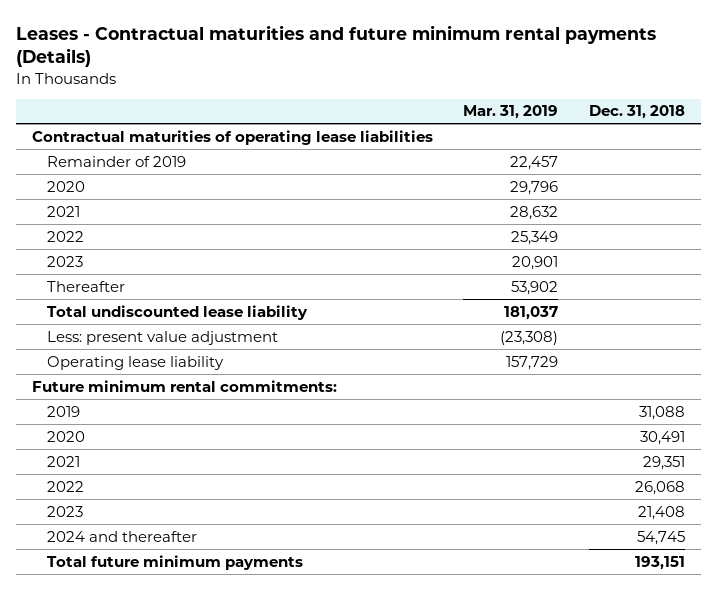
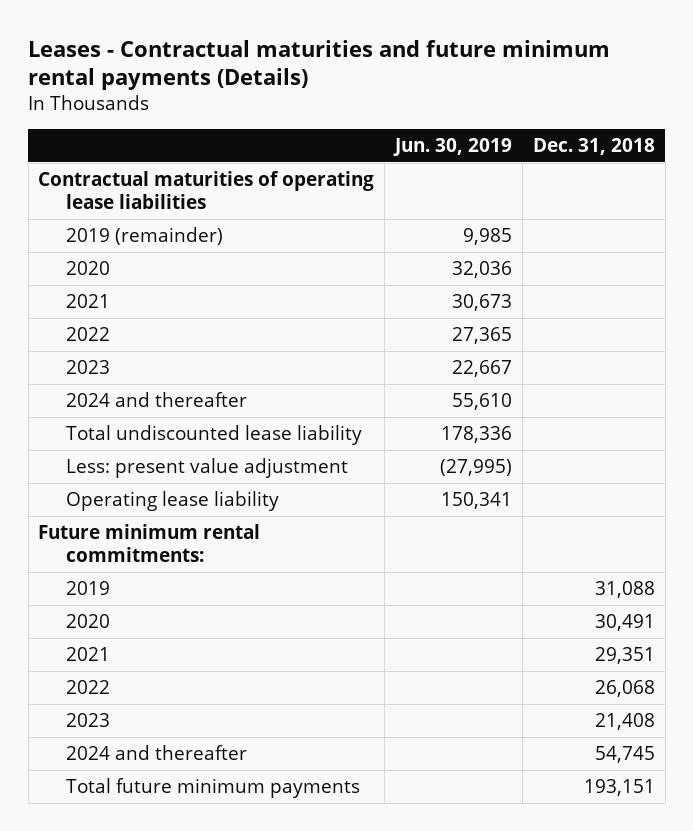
- | Mar. 31, 2019 | Dec. 31, 2018
+ | Jun. 30, 2019 | Dec. 31, 2018
- Remainder of 2019 | 22,457 |
+ 2019 (remainder) | 9,985 |
- Thereafter | 53,902 |
+ 2024 and thereafter | 55,610 |

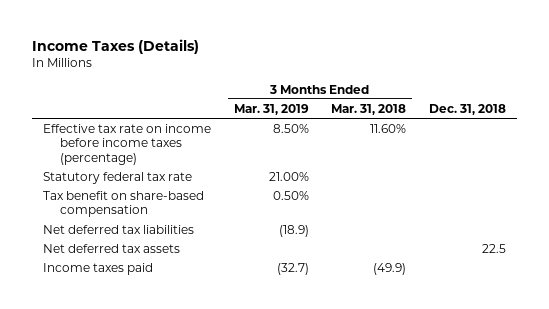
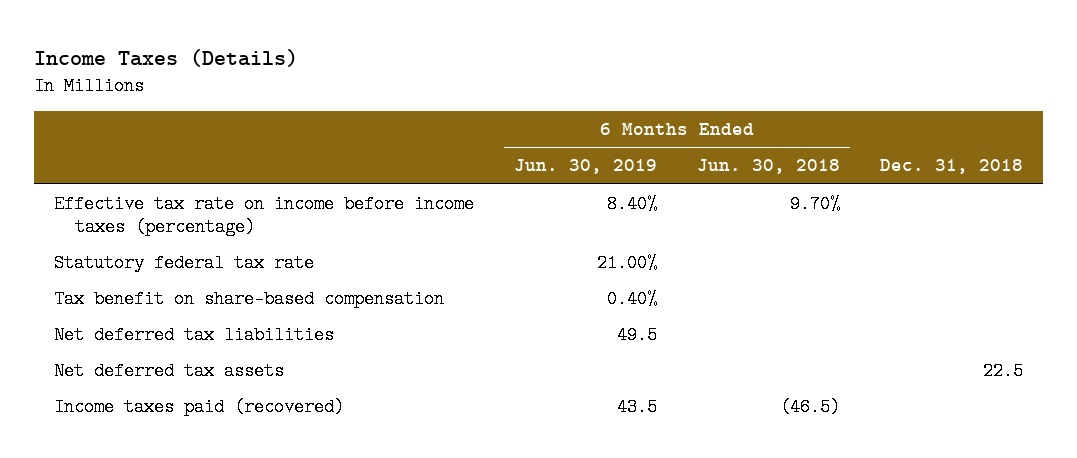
- | 3 Months Ended Mar. 31, 2019 | 3 Months Ended Mar. 31, 2018 | Dec. 31, 2018
+ | 6 Months Ended Jun. 30, 2019 | 6 Months Ended Jun. 30, 2018 | Dec. 31, 2018
- Income taxes paid | (32.7) | (49.9) |
+ Income taxes paid (recovered) | 43.5 | (46.5) |

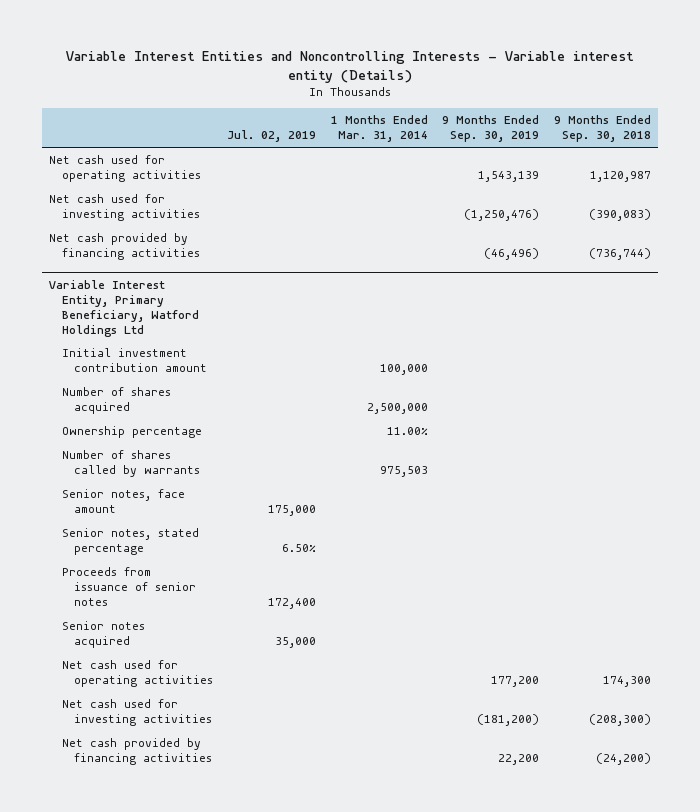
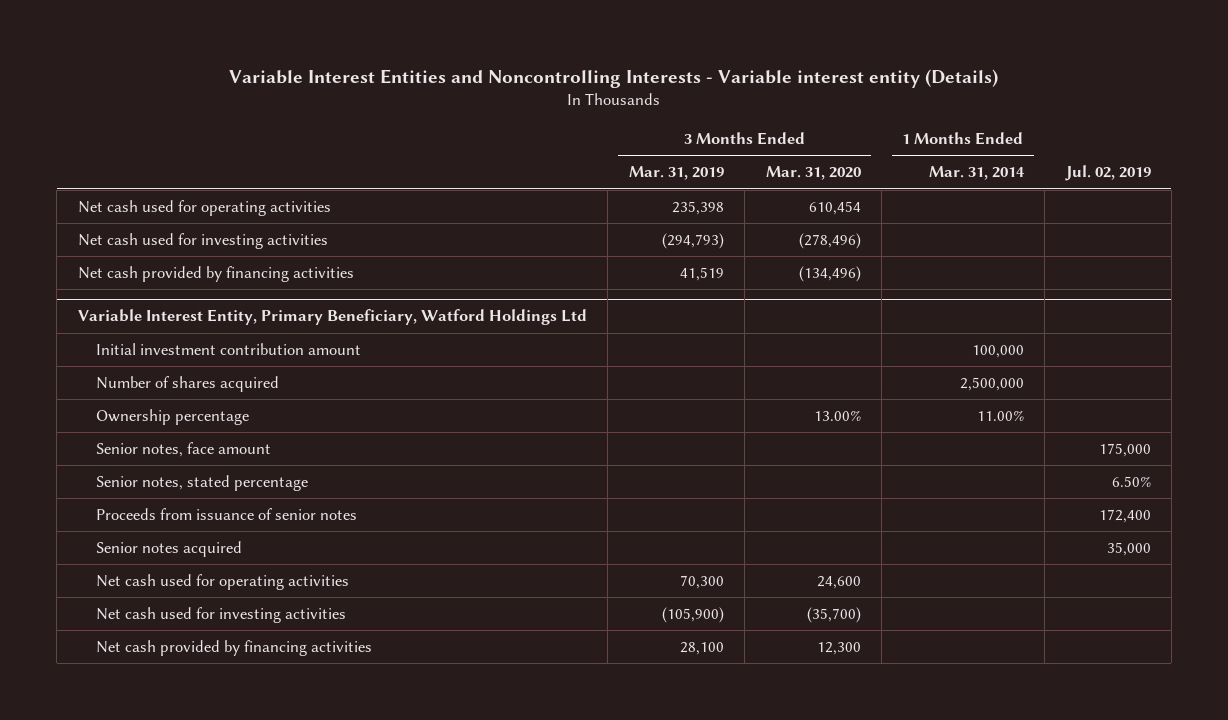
- | Jul. 02, 2019 | 1 Months Ended Mar. 31, 2014 | 9 Months Ended Sep. 30, 2019 | 9 Months Ended Sep. 30, 2018
+ | 3 Months Ended Mar. 31, 2019 | 3 Months Ended Mar. 31, 2020 | 1 Months Ended Mar. 31, 2014 | Jul. 02, 2019
@ Variable Interest Entity, Primary Beneficiary, Watford Holdings Ltd
- Number of shares called by warrants | | 975,503 | |

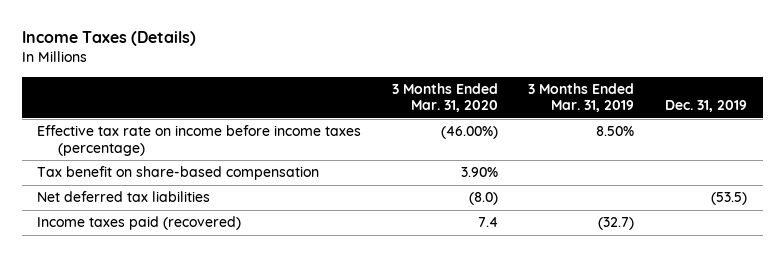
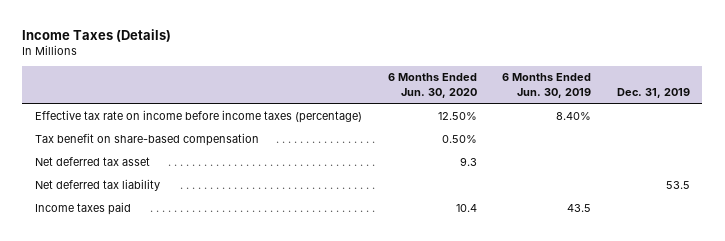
- | 3 Months Ended Mar. 31, 2020 | 3 Months Ended Mar. 31, 2019 | Dec. 31, 2019
+ | 6 Months Ended Jun. 30, 2020 | 6 Months Ended Jun. 30, 2019 | Dec. 31, 2019
- Net deferred tax liabilities | (8.0) | | (53.5)
- Income taxes paid (recovered) | 7.4 | (32.7) |
+ Net deferred tax asset | 9.3 | |
+ Net deferred tax liability | | | 53.5
+ Income taxes paid | 10.4 | 43.5 |

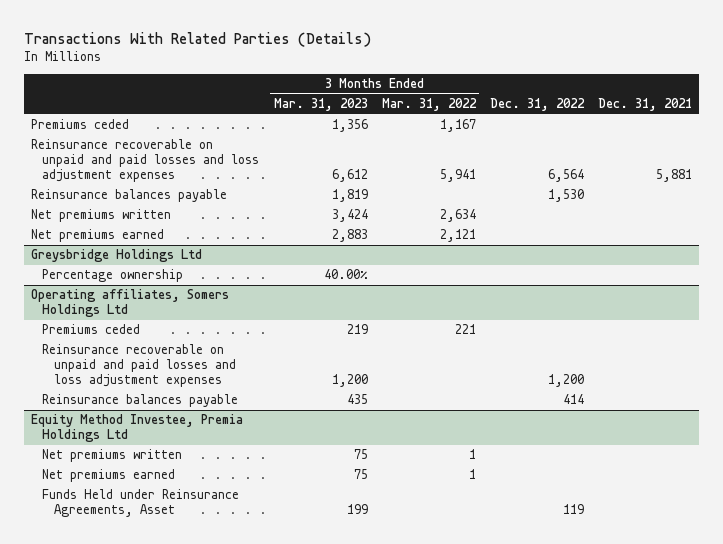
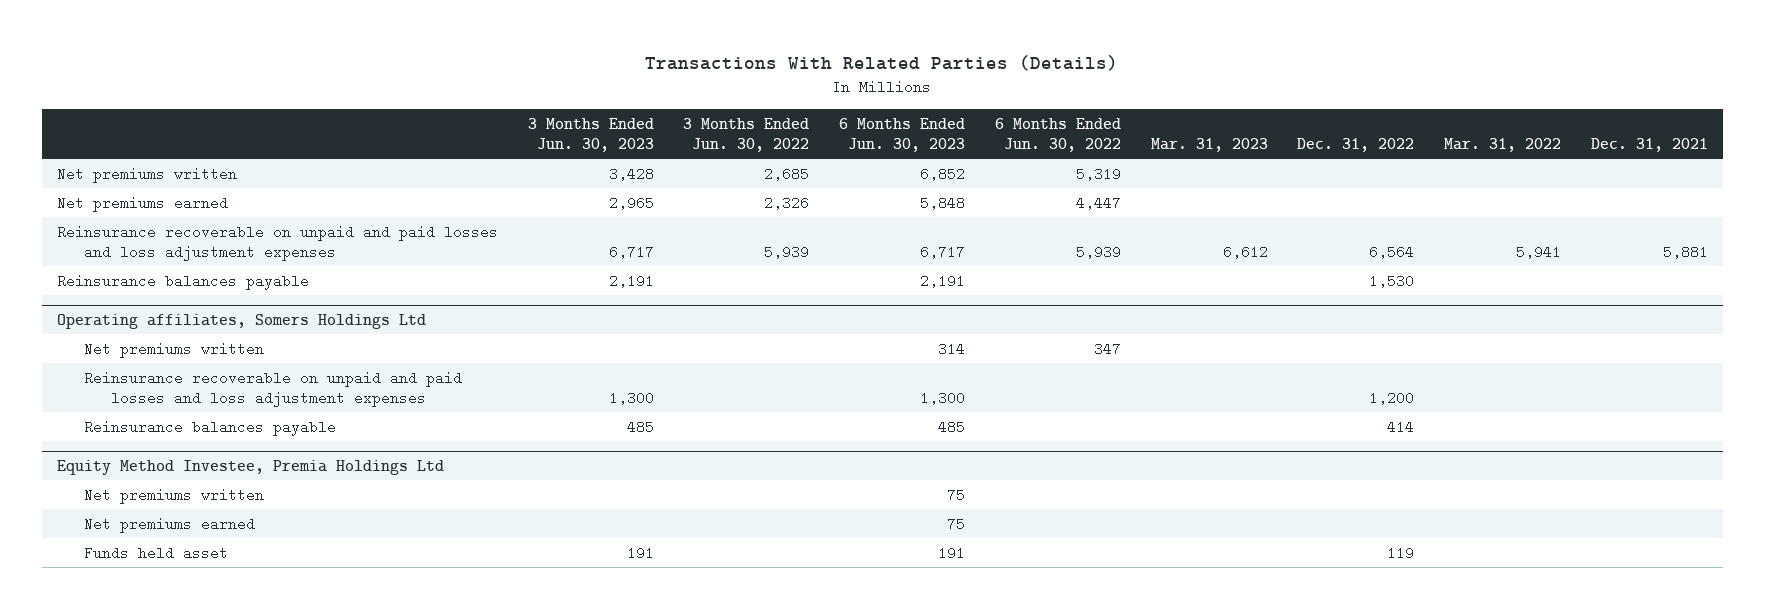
- | 3 Months Ended Mar. 31, 2023 | 3 Months Ended Mar. 31, 2022 | Dec. 31, 2022 | Dec. 31, 2021
+ | 3 Months Ended Jun. 30, 2023 | 3 Months Ended Jun. 30, 2022 | 6 Months Ended Jun. 30, 2023 | 6 Months Ended Jun. 30, 2022 | Mar. 31, 2023 | Dec. 31, 2022 | Mar. 31, 2022 | Dec. 31, 2021
- Premiums ceded | 1,356 | 1,167 | |
- Greysbridge Holdings Ltd
- Percentage ownership | 40.00% | | |
moved down: Reinsurance recoverable on unpaid and paid losses and loss adjustment expenses | 6,717 | 5,939 | 6,717 | 5,939 | 6,612 | 6,564 | 5,941 | 5,881
moved down: Reinsurance balances payable | 2,191 | | 2,191 | | | 1,530 | |
@ Operating affiliates, Somers Holdings Ltd
- Premiums ceded | 219 | 221 | |
+ Net premiums written | | | 314 | 347 | | | |
@ Equity Method Investee, Premia Holdings Ltd
- Funds Held under Reinsurance Agreements, Asset | 199 | | 119 |
+ Funds held asset | 191 | | 191 | | | 119 | |

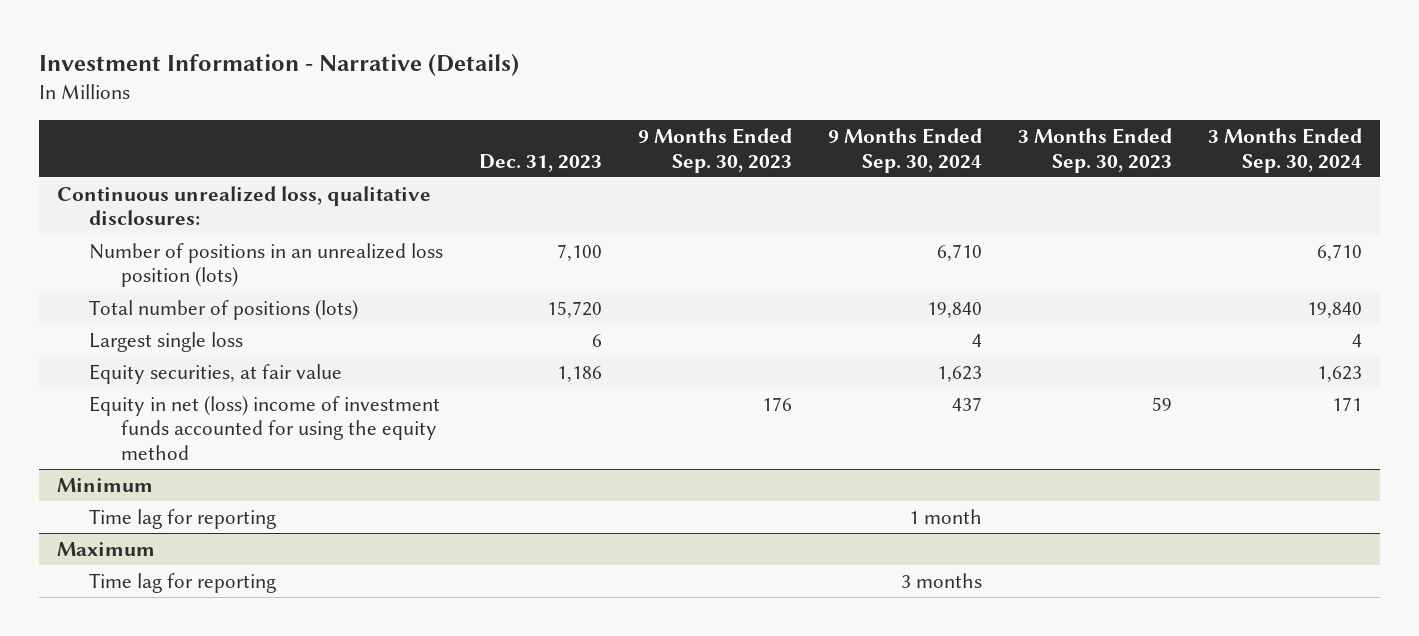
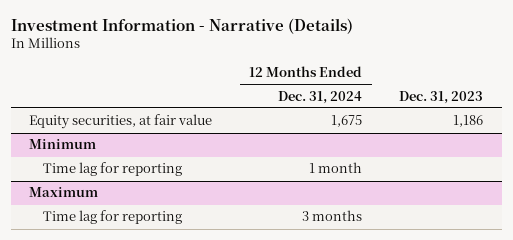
- | Dec. 31, 2023 | 9 Months Ended Sep. 30, 2023 | 9 Months Ended Sep. 30, 2024 | 3 Months Ended Sep. 30, 2023 | 3 Months Ended Sep. 30, 2024
+ | 12 Months Ended Dec. 31, 2024 | Dec. 31, 2023
- Continuous unrealized loss, qualitative disclosures:
- Number of positions in an unrealized loss position (lots) | 7,100 | | 6,710 | | 6,710
- Total number of positions (lots) | 15,720 | | 19,840 | | 19,840
- Largest single loss | 6 | | 4 | | 4
- Equity in net (loss) income of investment funds accounted for using the equity method | | 176 | 437 | 59 | 171

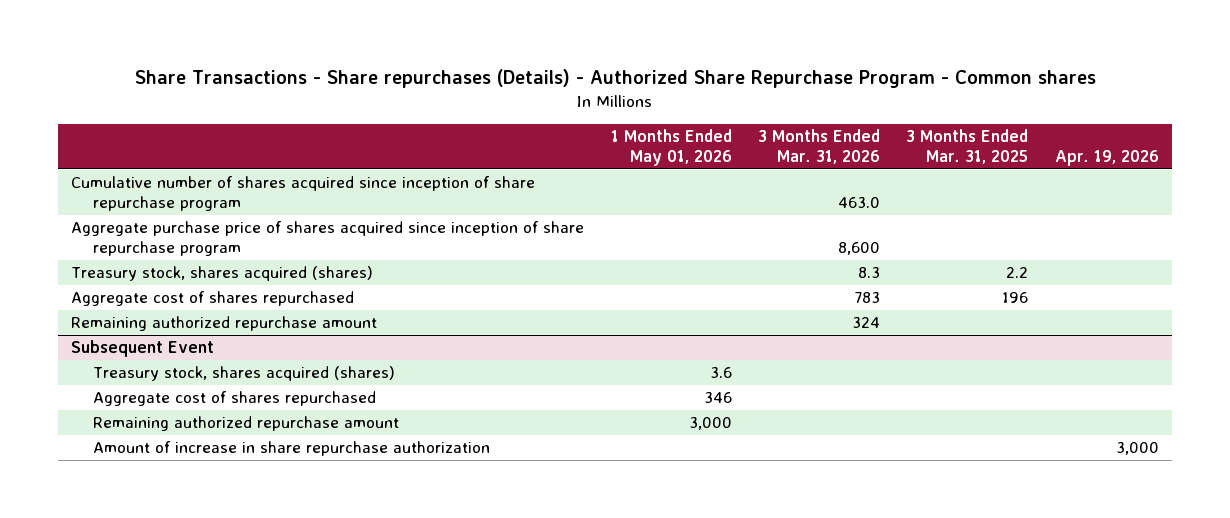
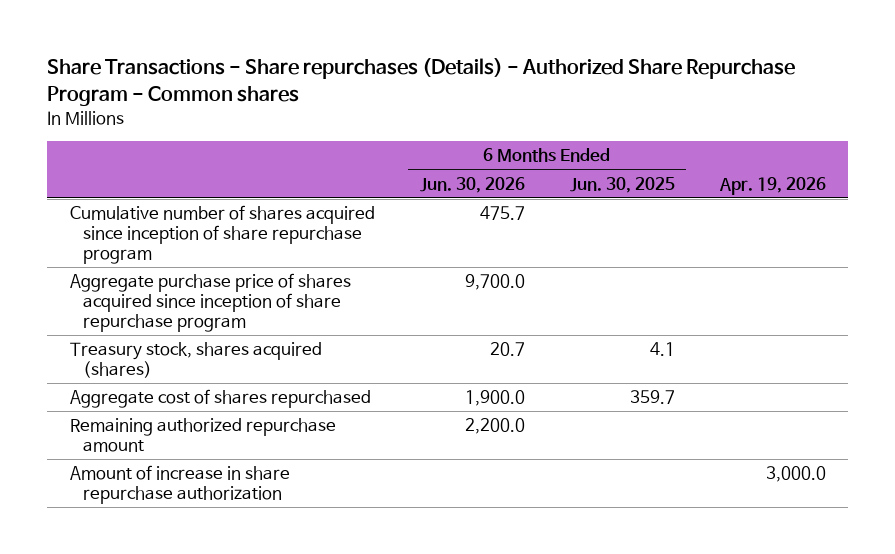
- | 1 Months Ended May 01, 2026 | 3 Months Ended Mar. 31, 2026 | 3 Months Ended Mar. 31, 2025 | Apr. 19, 2026
+ | 6 Months Ended Jun. 30, 2026 | 6 Months Ended Jun. 30, 2025 | Apr. 19, 2026
- Subsequent Event
- Treasury stock, shares acquired (shares) | 3.6 | | |
- Aggregate cost of shares repurchased | 346 | | |
- Remaining authorized repurchase amount | 3,000 | | |
- Amount of increase in share repurchase authorization | | | | 3,000
+ Amount of increase in share repurchase authorization | | | 3,000.0

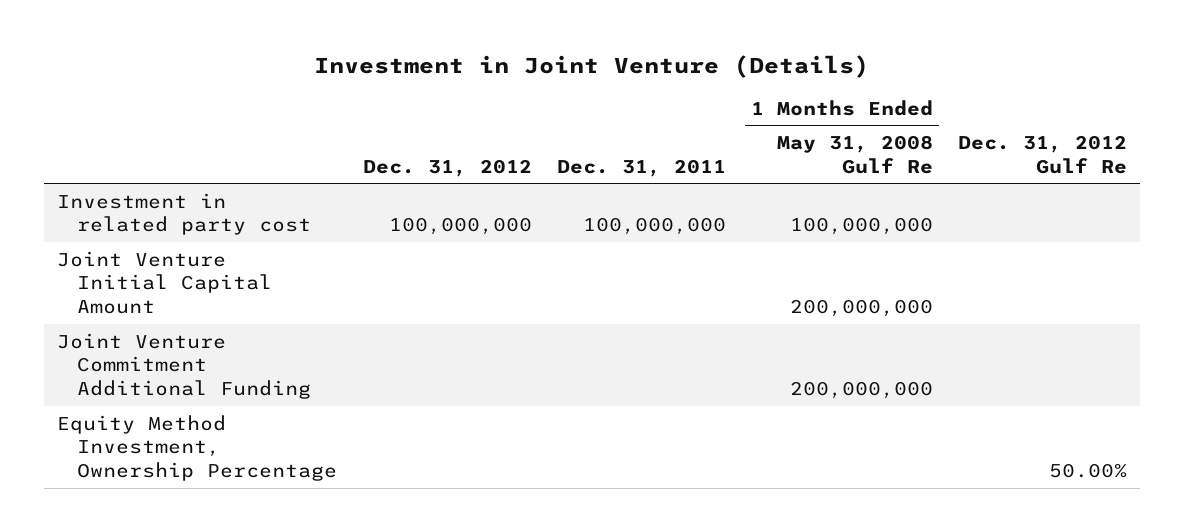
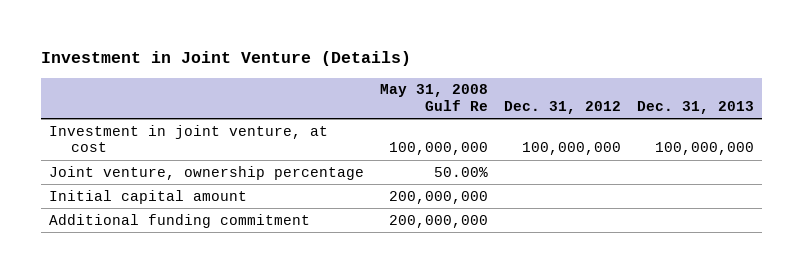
- | Dec. 31, 2012 | Dec. 31, 2011 | 1 Months Ended May 31, 2008 Gulf Re | Dec. 31, 2012 Gulf Re
+ | May 31, 2008 Gulf Re | Dec. 31, 2012 | Dec. 31, 2013
- Investment in related party cost | 100,000,000 | 100,000,000 | 100,000,000 |
- Joint Venture Initial Capital Amount | | | 200,000,000 |
- Joint Venture Commitment Additional Funding | | | 200,000,000 |
- Equity Method Investment, Ownership Percentage | | | | 50.00%
+ Investment in joint venture, at cost | 100,000,000 | 100,000,000 | 100,000,000
+ Joint venture, ownership percentage | 50.00% | |
+ Initial capital amount | 200,000,000 | |
+ Additional funding commitment | 200,000,000 | |

